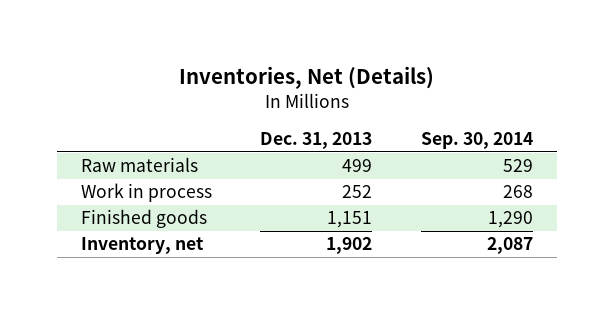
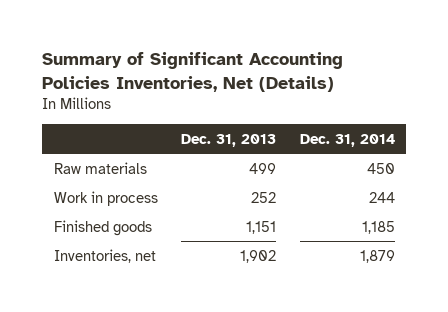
- Inventories, Net (Details)
+ Summary of Significant Accounting Policies Inventories, Net (Details)
- | Dec. 31, 2013 | Sep. 30, 2014
+ | Dec. 31, 2013 | Dec. 31, 2014
- Inventory, net | 1,902 | 2,087
+ Inventories, net | 1,902 | 1,879

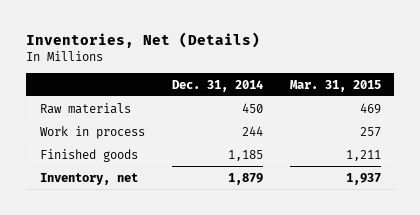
- Summary of Significant Accounting Policies Inventories, Net (Details)
+ Inventories, Net (Details)
- | Dec. 31, 2013 | Dec. 31, 2014
+ | Dec. 31, 2014 | Mar. 31, 2015
- Inventories, net | 1,902 | 1,879
+ Inventory, net | 1,879 | 1,937

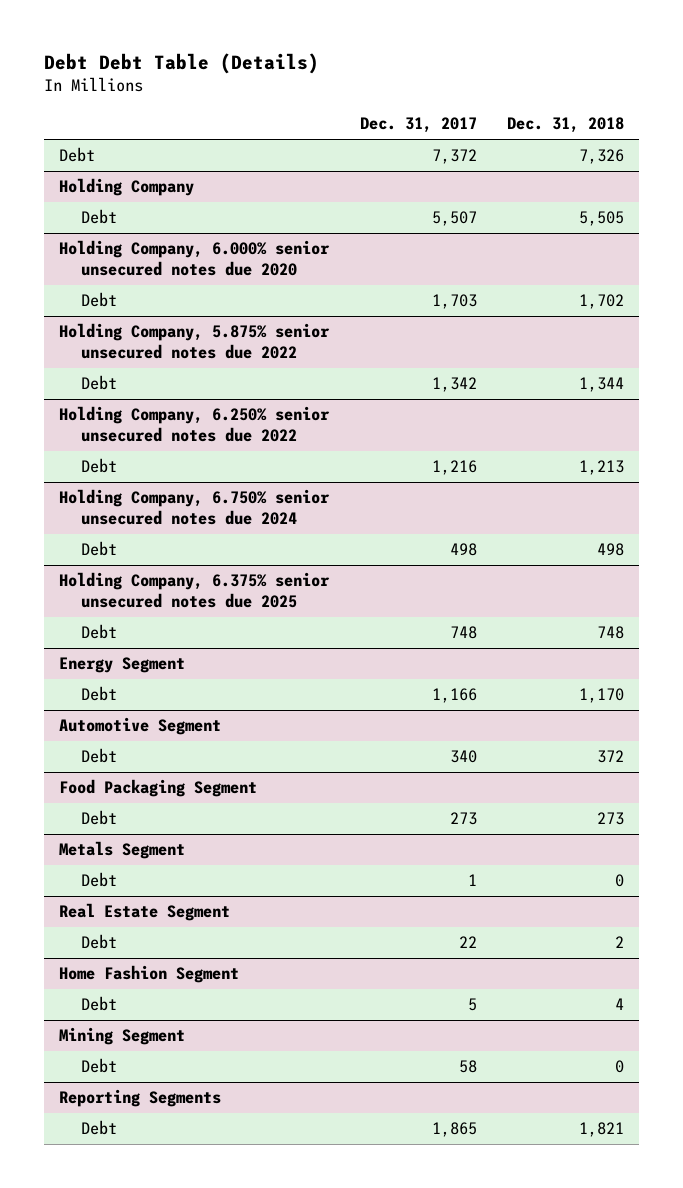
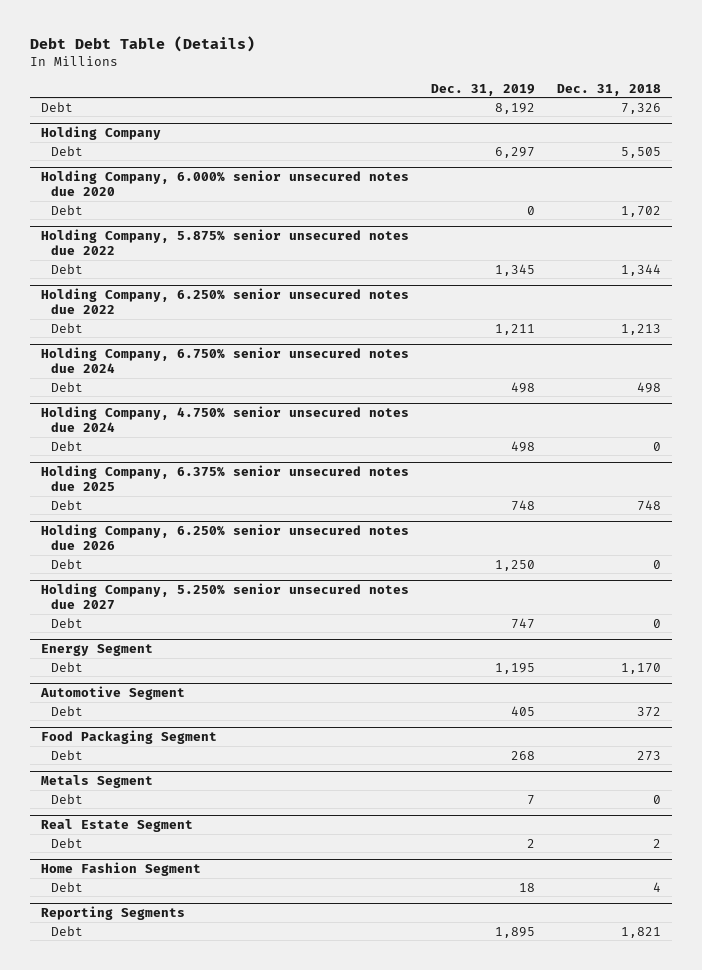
- | Dec. 31, 2017 | Dec. 31, 2018
+ | Dec. 31, 2019 | Dec. 31, 2018
+ Holding Company, 4.750% senior unsecured notes due 2024
+ Debt | 498 | 0
+ Holding Company, 6.250% senior unsecured notes due 2026
+ Debt | 1,250 | 0
+ Holding Company, 5.250% senior unsecured notes due 2027
+ Debt | 747 | 0
- Mining Segment
- Debt | 58 | 0

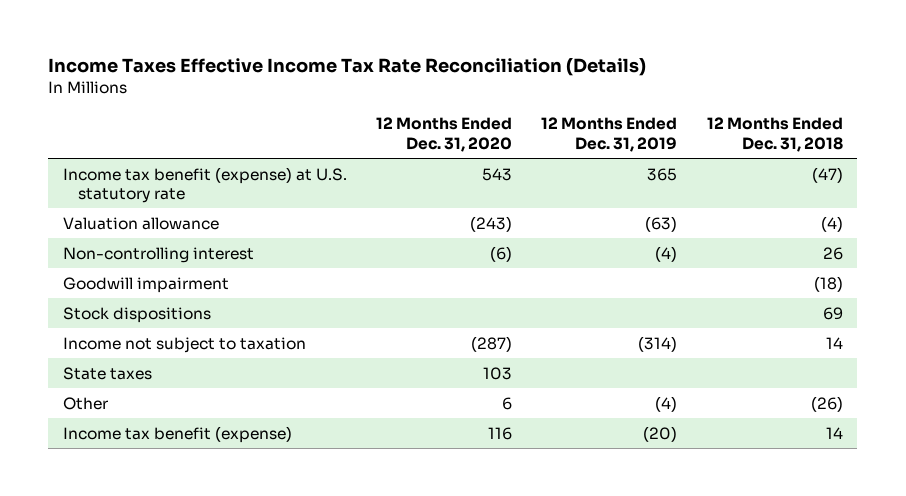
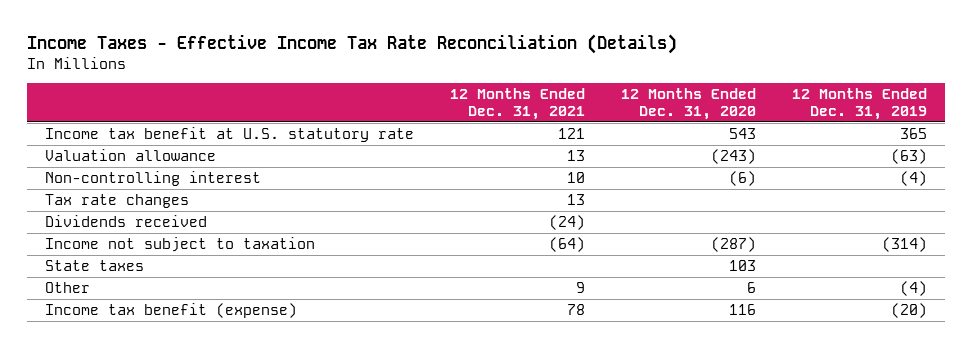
- Income Taxes Effective Income Tax Rate Reconciliation (Details)
+ Income Taxes - Effective Income Tax Rate Reconciliation (Details)
- | 12 Months Ended Dec. 31, 2020 | 12 Months Ended Dec. 31, 2019 | 12 Months Ended Dec. 31, 2018
+ | 12 Months Ended Dec. 31, 2021 | 12 Months Ended Dec. 31, 2020 | 12 Months Ended Dec. 31, 2019
- Income tax benefit (expense) at U.S. statutory rate | 543 | 365 | (47)
+ Income tax benefit at U.S. statutory rate | 121 | 543 | 365
- Goodwill impairment | | | (18)
- Stock dispositions | | | 69
+ Tax rate changes | 13 | |
+ Dividends received | (24) | |

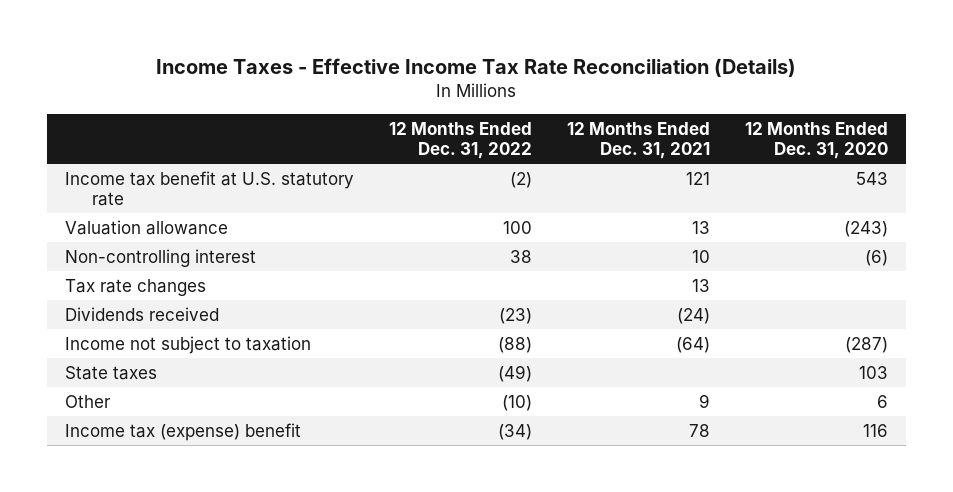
- | 12 Months Ended Dec. 31, 2021 | 12 Months Ended Dec. 31, 2020 | 12 Months Ended Dec. 31, 2019
+ | 12 Months Ended Dec. 31, 2022 | 12 Months Ended Dec. 31, 2021 | 12 Months Ended Dec. 31, 2020
- Income tax benefit (expense) | 78 | 116 | (20)
+ Income tax (expense) benefit | (34) | 78 | 116

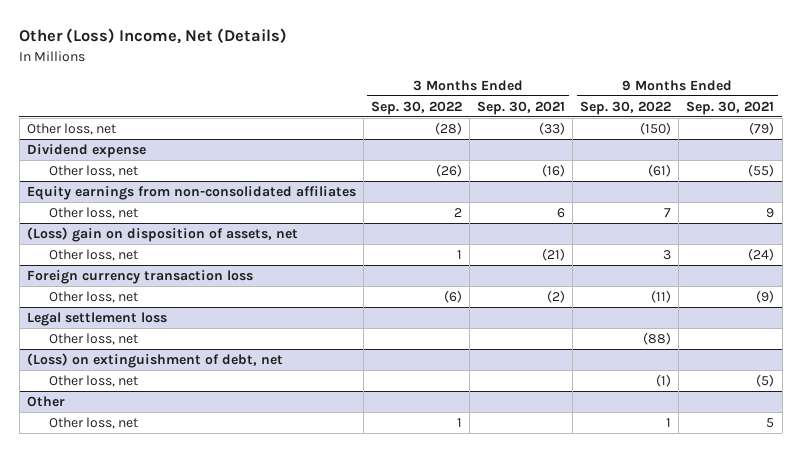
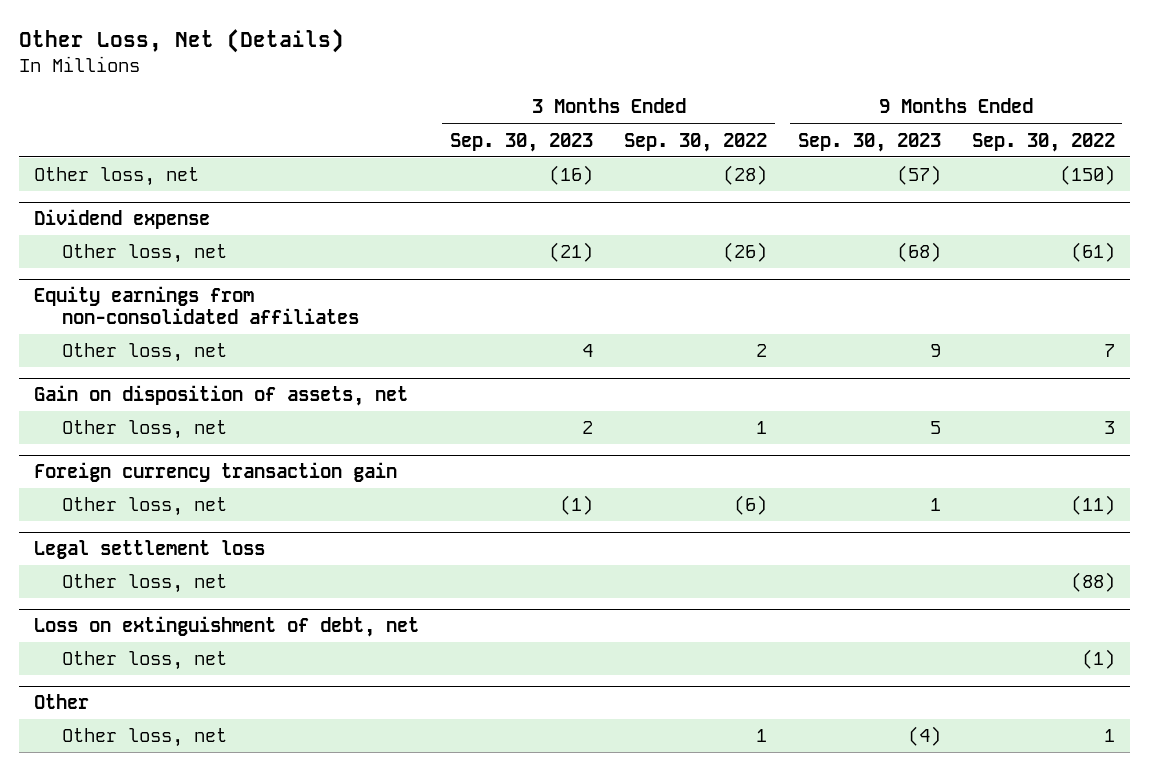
- Other (Loss) Income, Net (Details)
+ Other Loss, Net (Details)
- | 3 Months Ended Sep. 30, 2022 | 3 Months Ended Sep. 30, 2021 | 9 Months Ended Sep. 30, 2022 | 9 Months Ended Sep. 30, 2021
+ | 3 Months Ended Sep. 30, 2023 | 3 Months Ended Sep. 30, 2022 | 9 Months Ended Sep. 30, 2023 | 9 Months Ended Sep. 30, 2022
- (Loss) gain on disposition of assets, net
+ Gain on disposition of assets, net
- Foreign currency transaction loss
+ Foreign currency transaction gain
- (Loss) on extinguishment of debt, net
+ Loss on extinguishment of debt, net

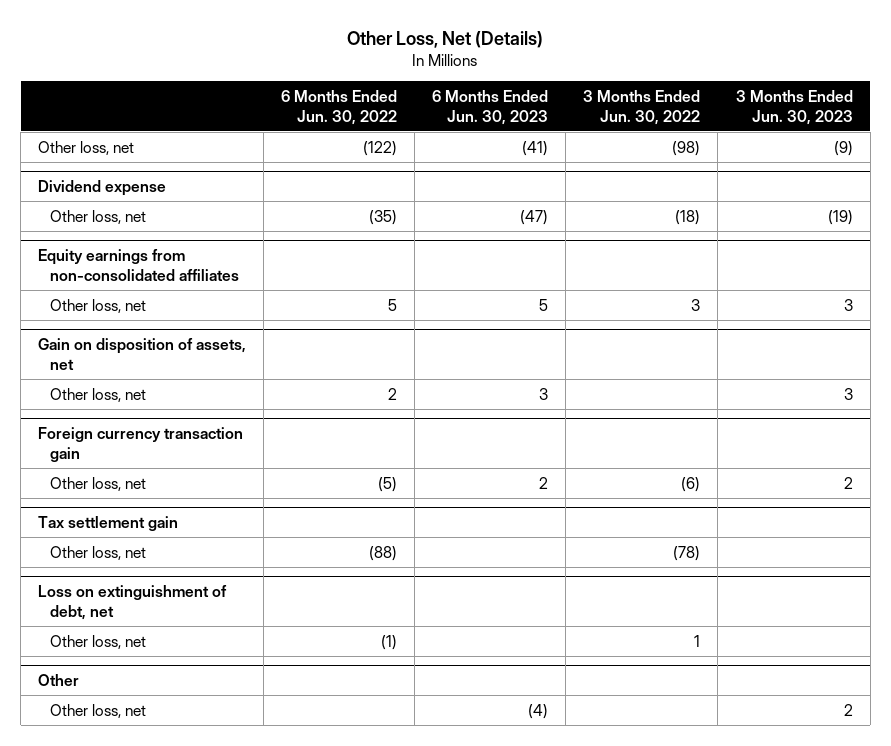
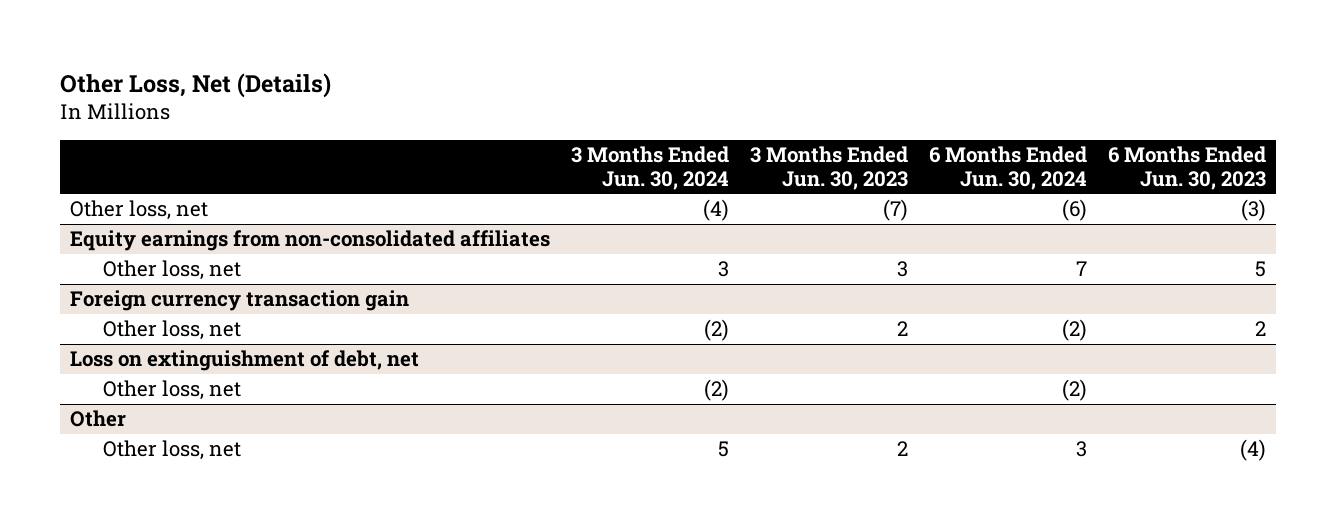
- | 6 Months Ended Jun. 30, 2022 | 6 Months Ended Jun. 30, 2023 | 3 Months Ended Jun. 30, 2022 | 3 Months Ended Jun. 30, 2023
+ | 3 Months Ended Jun. 30, 2024 | 3 Months Ended Jun. 30, 2023 | 6 Months Ended Jun. 30, 2024 | 6 Months Ended Jun. 30, 2023
- Other loss, net | (122) | (41) | (98) | (9)
- Dividend expense
- Other loss, net | (35) | (47) | (18) | (19)
+ Other loss, net | (4) | (7) | (6) | (3)
- Gain on disposition of assets, net
- Other loss, net | 2 | 3 | | 3
- Tax settlement gain
- Other loss, net | (88) | | (78) |

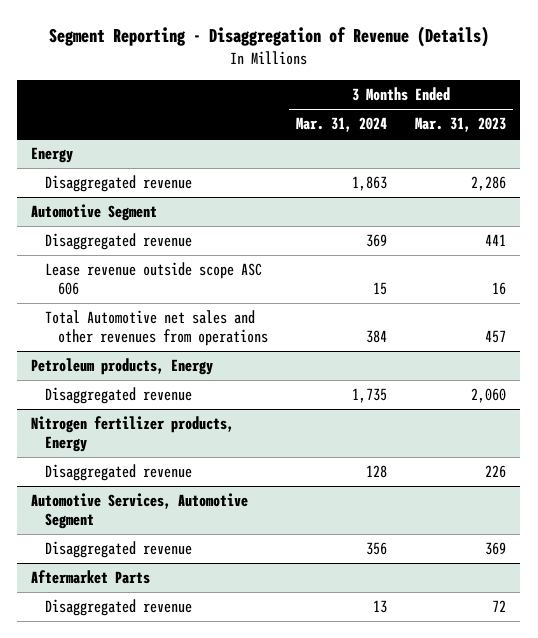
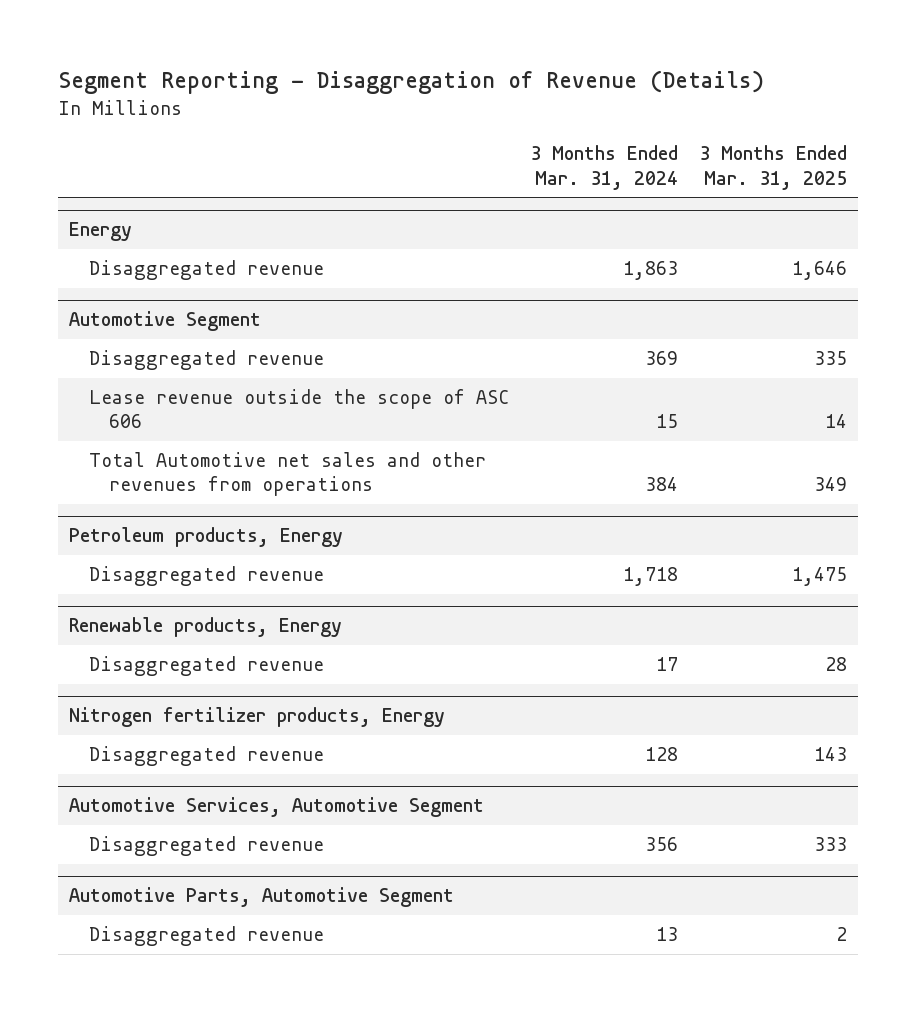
- | 3 Months Ended Mar. 31, 2024 | 3 Months Ended Mar. 31, 2023
+ | 3 Months Ended Mar. 31, 2024 | 3 Months Ended Mar. 31, 2025
@ Automotive Segment
- Lease revenue outside scope ASC 606 | 15 | 16
+ Lease revenue outside the scope of ASC 606 | 15 | 14
@ Petroleum products, Energy
- Disaggregated revenue | 1,735 | 2,060
+ Disaggregated revenue | 1,718 | 1,475
+ Renewable products, Energy
+ Disaggregated revenue | 17 | 28
- Aftermarket Parts
+ Automotive Parts, Automotive Segment

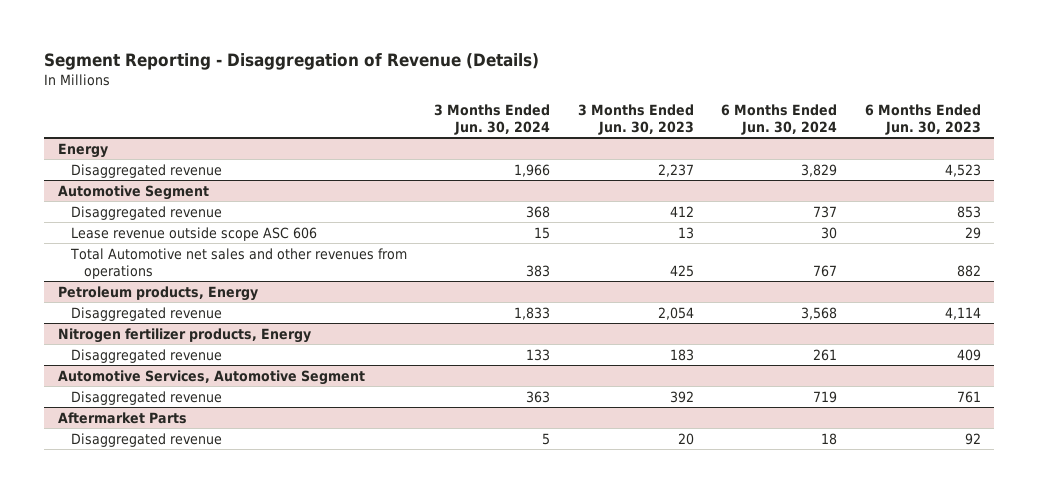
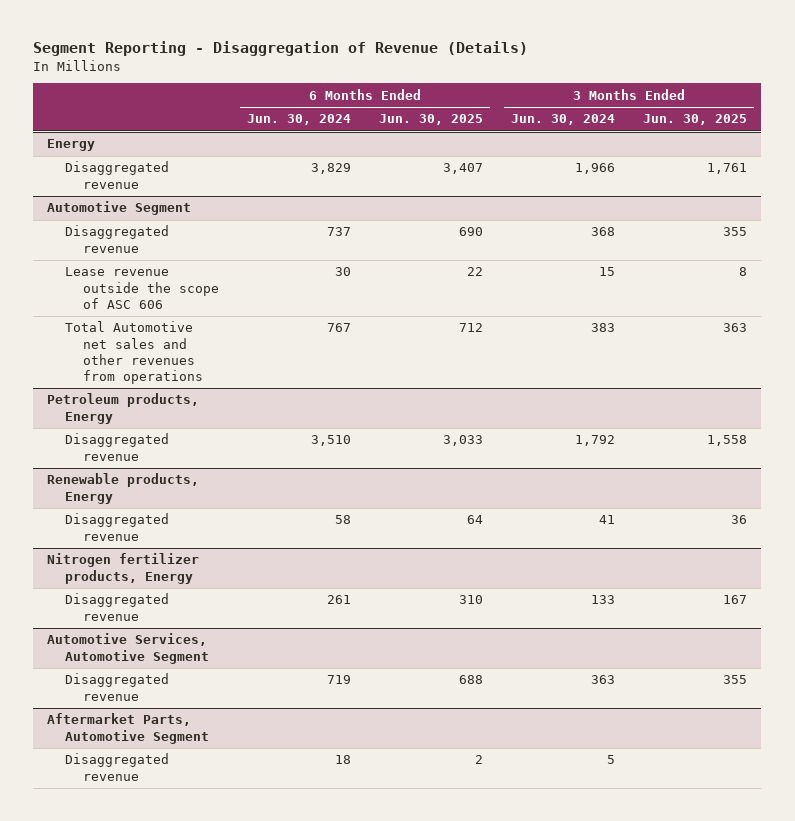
- | 3 Months Ended Jun. 30, 2024 | 3 Months Ended Jun. 30, 2023 | 6 Months Ended Jun. 30, 2024 | 6 Months Ended Jun. 30, 2023
+ | 6 Months Ended Jun. 30, 2024 | 6 Months Ended Jun. 30, 2025 | 3 Months Ended Jun. 30, 2024 | 3 Months Ended Jun. 30, 2025
@ Automotive Segment
- Lease revenue outside scope ASC 606 | 15 | 13 | 30 | 29
+ Lease revenue outside the scope of ASC 606 | 30 | 22 | 15 | 8
@ Petroleum products, Energy
- Disaggregated revenue | 1,833 | 2,054 | 3,568 | 4,114
+ Disaggregated revenue | 3,510 | 3,033 | 1,792 | 1,558
+ Renewable products, Energy
+ Disaggregated revenue | 58 | 64 | 41 | 36
- Aftermarket Parts
+ Aftermarket Parts, Automotive Segment

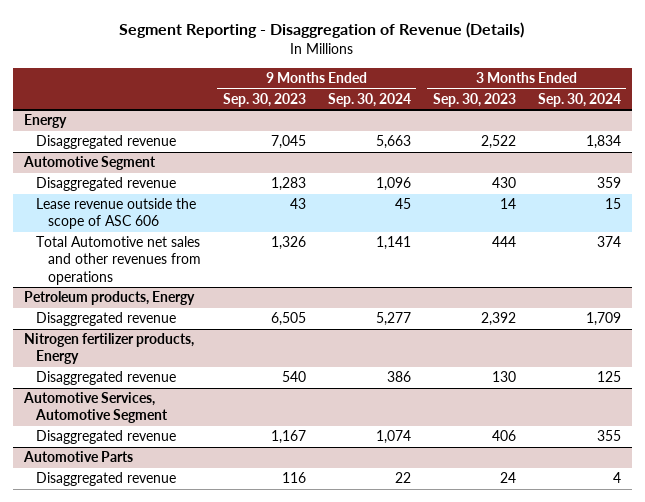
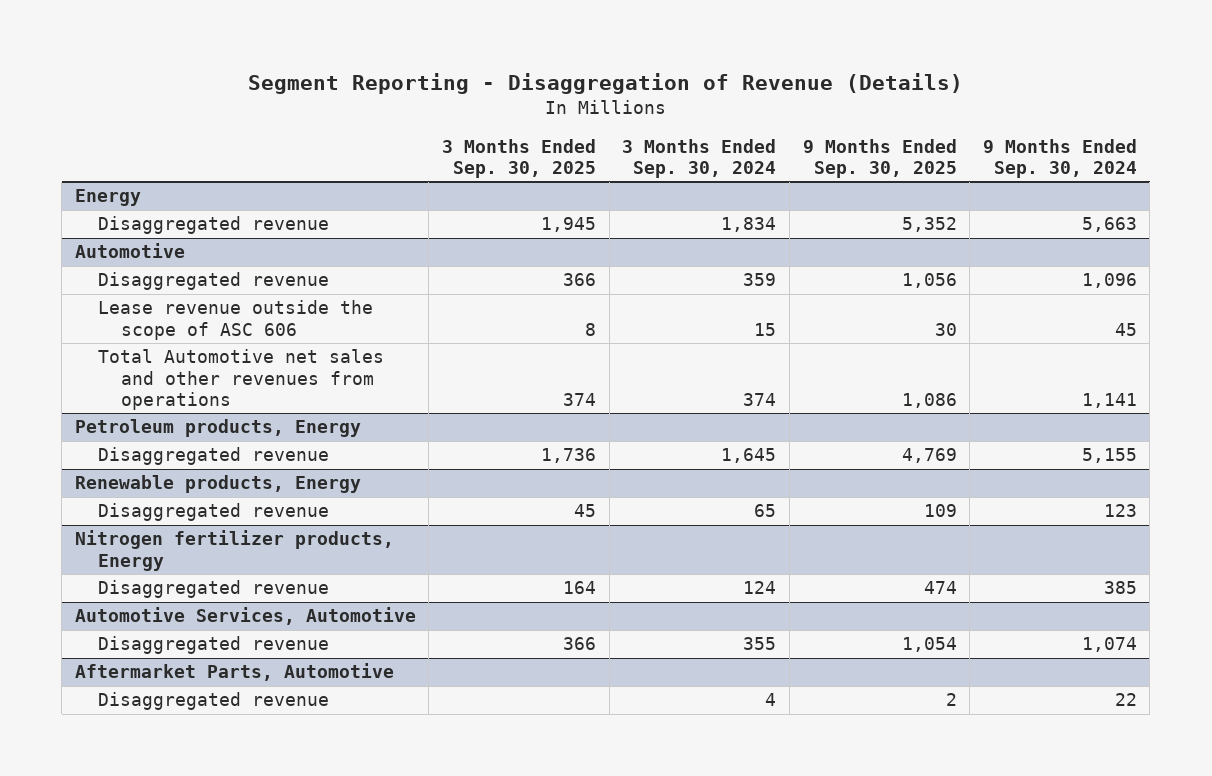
- | 9 Months Ended Sep. 30, 2023 | 9 Months Ended Sep. 30, 2024 | 3 Months Ended Sep. 30, 2023 | 3 Months Ended Sep. 30, 2024
+ | 3 Months Ended Sep. 30, 2025 | 3 Months Ended Sep. 30, 2024 | 9 Months Ended Sep. 30, 2025 | 9 Months Ended Sep. 30, 2024
- Automotive Segment
+ Automotive
@ Petroleum products, Energy
- Disaggregated revenue | 6,505 | 5,277 | 2,392 | 1,709
+ Disaggregated revenue | 1,736 | 1,645 | 4,769 | 5,155
+ Renewable products, Energy
+ Disaggregated revenue | 45 | 65 | 109 | 123
@ Nitrogen fertilizer products, Energy
- Disaggregated revenue | 540 | 386 | 130 | 125
- Automotive Services, Automotive Segment
@ Nitrogen fertilizer products, Energy
+ Disaggregated revenue | 164 | 124 | 474 | 385
+ Automotive Services, Automotive
- Automotive Parts
+ Aftermarket Parts, Automotive

